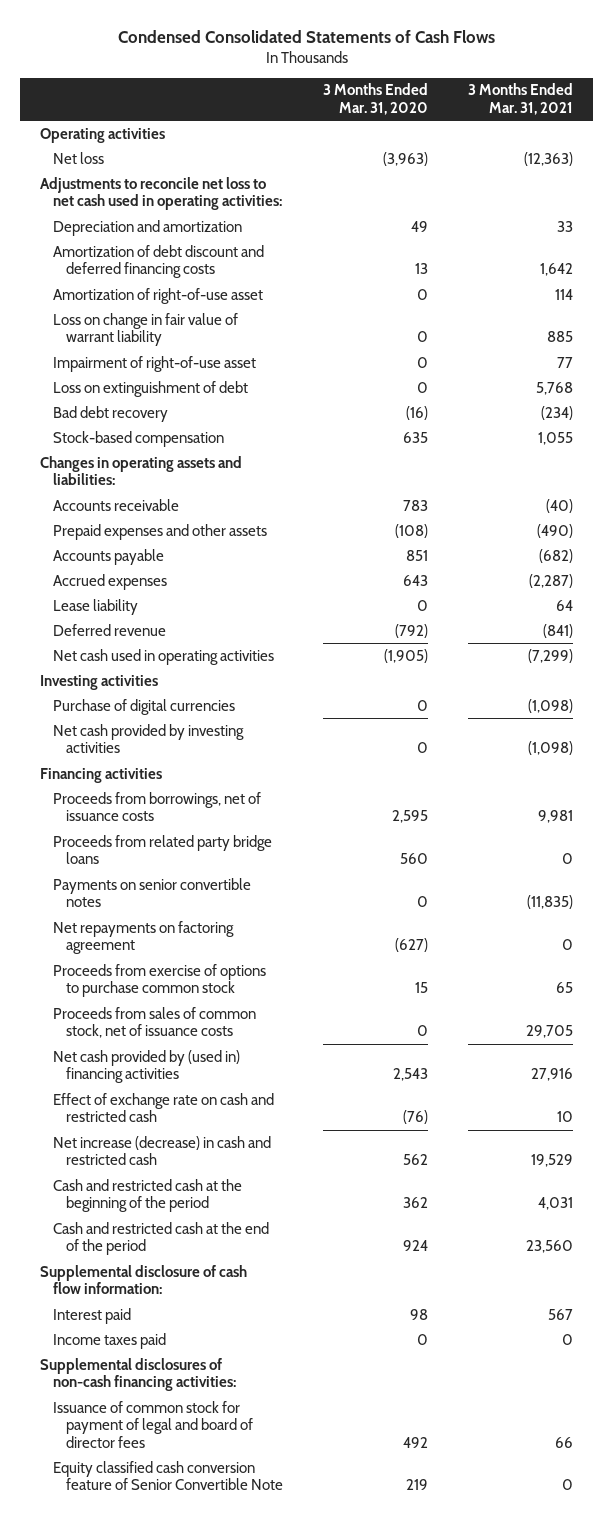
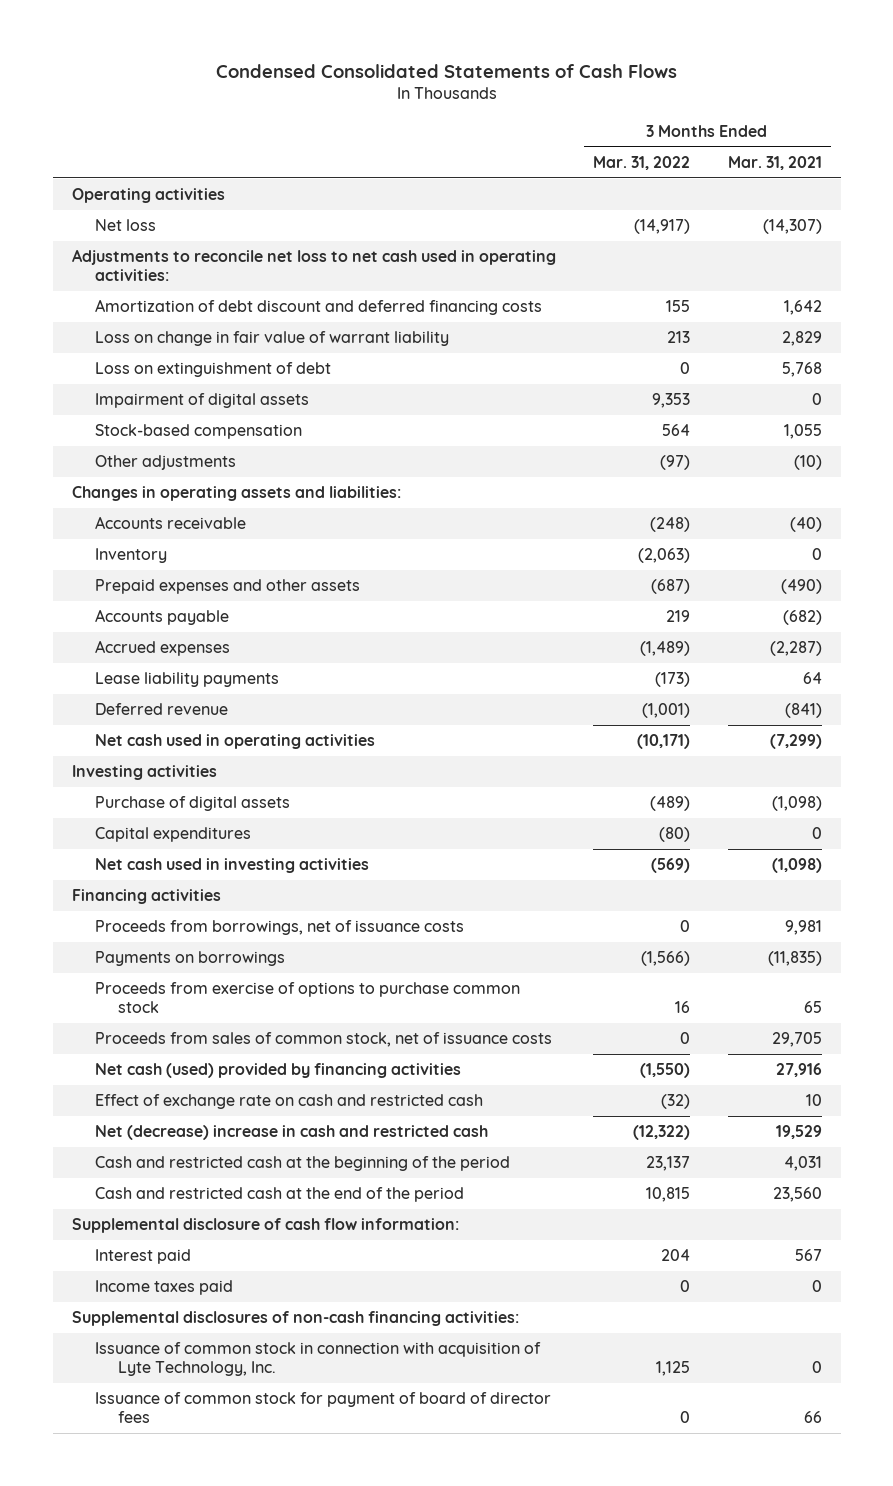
- | 3 Months Ended Mar. 31, 2020 | 3 Months Ended Mar. 31, 2021
+ | 3 Months Ended Mar. 31, 2022 | 3 Months Ended Mar. 31, 2021
- Net loss | (3,963) | (12,363)
+ Net loss | (14,917) | (14,307)
- Depreciation and amortization | 49 | 33
- Amortization of right-of-use asset | 0 | 114
- Loss on change in fair value of warrant liability | 0 | 885
- Impairment of right-of-use asset | 0 | 77
+ Loss on change in fair value of warrant liability | 213 | 2,829
- Bad debt recovery | (16) | (234)
+ Impairment of digital assets | 9,353 | 0
+ Other adjustments | (97) | (10)
+ Inventory | (2,063) | 0
- Lease liability | 0 | 64
+ Lease liability payments | (173) | 64
- Purchase of digital currencies | 0 | (1,098)
- Net cash provided by investing activities | 0 | (1,098)
+ Purchase of digital assets | (489) | (1,098)
+ Capital expenditures | (80) | 0
+ Net cash used in investing activities | (569) | (1,098)
- Proceeds from related party bridge loans | 560 | 0
- Payments on senior convertible notes | 0 | (11,835)
- Net repayments on factoring agreement | (627) | 0
+ Payments on borrowings | (1,566) | (11,835)
- Net cash provided by (used in) financing activities | 2,543 | 27,916
+ Net cash (used) provided by financing activities | (1,550) | 27,916
- Net increase (decrease) in cash and restricted cash | 562 | 19,529
+ Net (decrease) increase in cash and restricted cash | (12,322) | 19,529
- Issuance of common stock for payment of legal and board of director fees | 492 | 66
- Equity classified cash conversion feature of Senior Convertible Note | 219 | 0
+ Issuance of common stock in connection with acquisition of Lyte Technology, Inc. | 1,125 | 0
+ Issuance of common stock for payment of board of director fees | 0 | 66

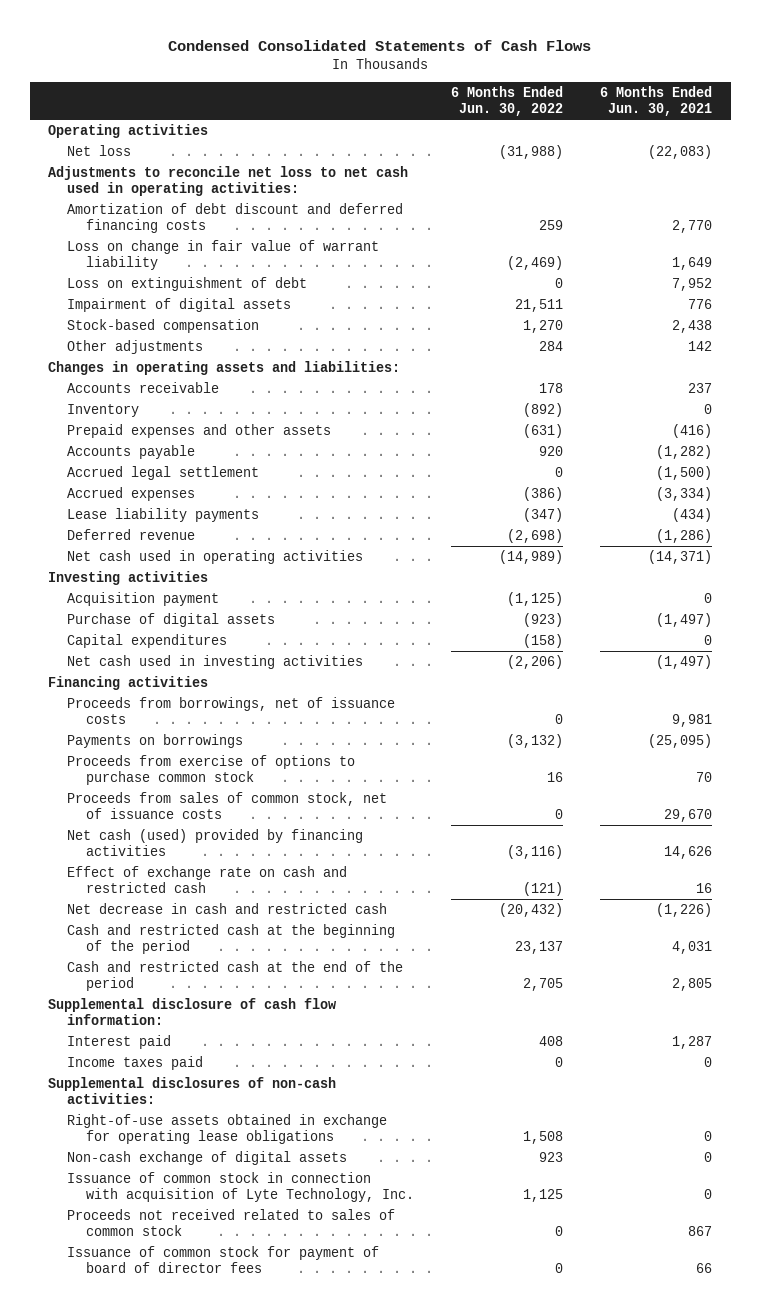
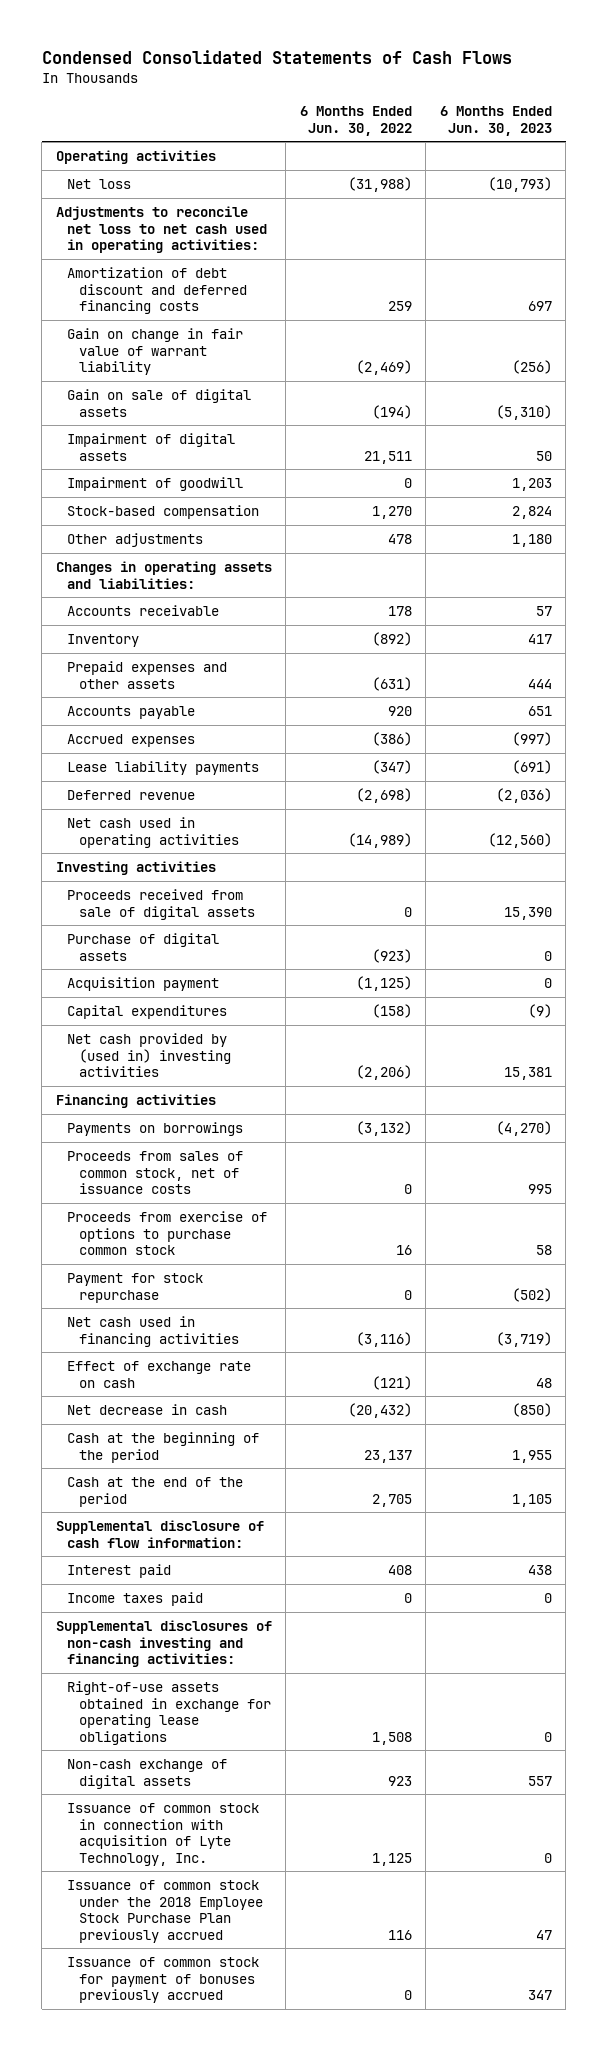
- | 6 Months Ended Jun. 30, 2022 | 6 Months Ended Jun. 30, 2021
+ | 6 Months Ended Jun. 30, 2022 | 6 Months Ended Jun. 30, 2023
- Loss on change in fair value of warrant liability | (2,469) | 1,649
- Loss on extinguishment of debt | 0 | 7,952
+ Gain on change in fair value of warrant liability | (2,469) | (256)
+ Gain on sale of digital assets | (194) | (5,310)
+ Impairment of goodwill | 0 | 1,203
- Other adjustments | 284 | 142
+ Other adjustments | 478 | 1,180
- Accrued legal settlement | 0 | (1,500)
+ Proceeds received from sale of digital assets | 0 | 15,390
moved down: Acquisition payment | (1,125) | 0
- Net cash used in investing activities | (2,206) | (1,497)
+ Net cash provided by (used in) investing activities | (2,206) | 15,381
- Proceeds from borrowings, net of issuance costs | 0 | 9,981
- Net cash (used) provided by financing activities | (3,116) | 14,626
- Effect of exchange rate on cash and restricted cash | (121) | 16
- Net decrease in cash and restricted cash | (20,432) | (1,226)
- Cash and restricted cash at the beginning of the period | 23,137 | 4,031
- Cash and restricted cash at the end of the period | 2,705 | 2,805
moved down: Proceeds from exercise of options to purchase common stock | 16 | 58
+ Payment for stock repurchase | 0 | (502)
+ Net cash used in financing activities | (3,116) | (3,719)
+ Effect of exchange rate on cash | (121) | 48
+ Net decrease in cash | (20,432) | (850)
+ Cash at the beginning of the period | 23,137 | 1,955
+ Cash at the end of the period | 2,705 | 1,105
- Supplemental disclosures of non-cash activities:
+ Supplemental disclosures of non-cash investing and financing activities:
- Proceeds not received related to sales of common stock | 0 | 867
- Issuance of common stock for payment of board of director fees | 0 | 66
+ Issuance of common stock under the 2018 Employee Stock Purchase Plan previously accrued | 116 | 47
+ Issuance of common stock for payment of bonuses previously accrued | 0 | 347

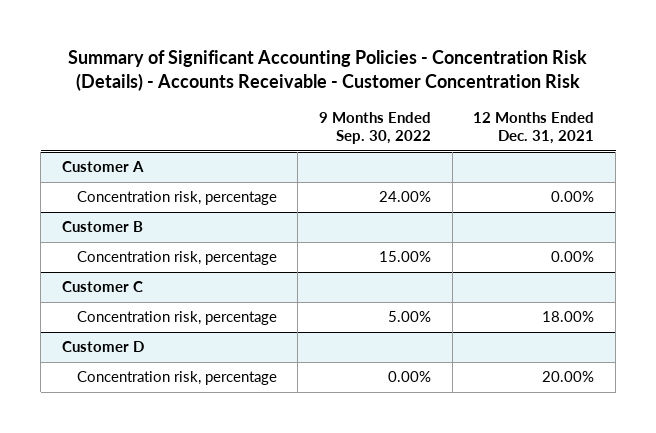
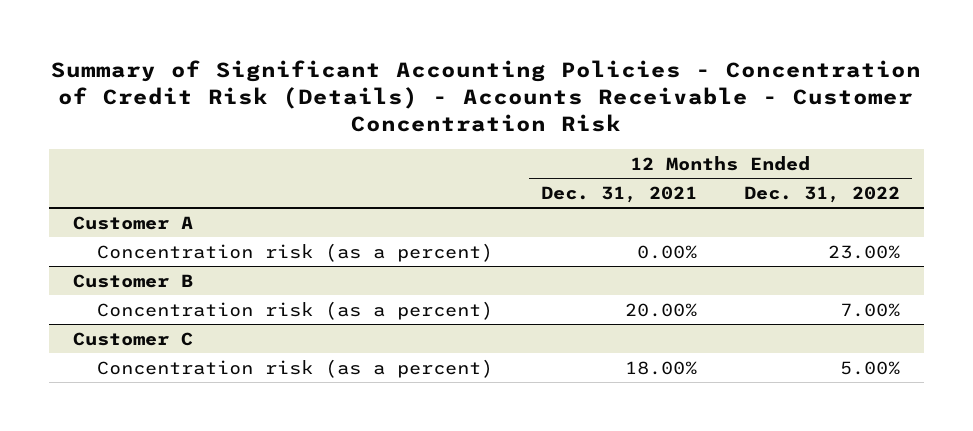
- Summary of Significant Accounting Policies - Concentration Risk (Details) - Accounts Receivable - Customer Concentration Risk
+ Summary of Significant Accounting Policies - Concentration of Credit Risk (Details) - Accounts Receivable - Customer Concentration Risk
- | 9 Months Ended Sep. 30, 2022 | 12 Months Ended Dec. 31, 2021
+ | 12 Months Ended Dec. 31, 2021 | 12 Months Ended Dec. 31, 2022
@ Customer A
- Concentration risk, percentage | 24.00% | 0.00%
+ Concentration risk (as a percent) | 0.00% | 23.00%
@ Customer B
- Concentration risk, percentage | 15.00% | 0.00%
+ Concentration risk (as a percent) | 20.00% | 7.00%
@ Customer C
- Concentration risk, percentage | 5.00% | 18.00%
- Customer D
- Concentration risk, percentage | 0.00% | 20.00%
@ Customer C
+ Concentration risk (as a percent) | 18.00% | 5.00%

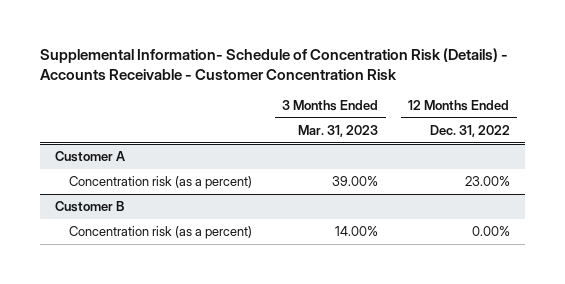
- Summary of Significant Accounting Policies - Concentration of Credit Risk (Details) - Accounts Receivable - Customer Concentration Risk
+ Supplemental Information- Schedule of Concentration Risk (Details) - Accounts Receivable - Customer Concentration Risk
- | 12 Months Ended Dec. 31, 2021 | 12 Months Ended Dec. 31, 2022
+ | 3 Months Ended Mar. 31, 2023 | 12 Months Ended Dec. 31, 2022
@ Customer B
- Concentration risk (as a percent) | 20.00% | 7.00%
- Customer C
- Concentration risk (as a percent) | 18.00% | 5.00%
@ Customer B
+ Concentration risk (as a percent) | 14.00% | 0.00%

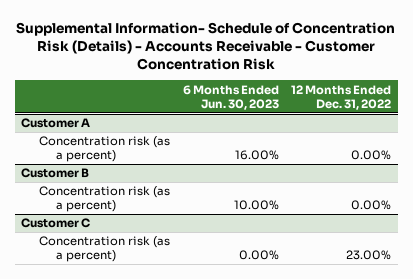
- | 3 Months Ended Mar. 31, 2023 | 12 Months Ended Dec. 31, 2022
+ | 6 Months Ended Jun. 30, 2023 | 12 Months Ended Dec. 31, 2022
@ Customer A
- Concentration risk (as a percent) | 39.00% | 23.00%
+ Concentration risk (as a percent) | 16.00% | 0.00%
+ Customer C
+ Concentration risk (as a percent) | 0.00% | 23.00%

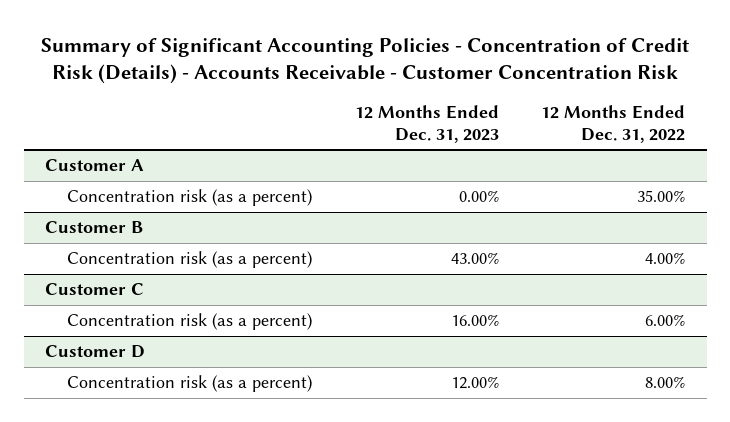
- Supplemental Information- Schedule of Concentration Risk (Details) - Accounts Receivable - Customer Concentration Risk
+ Summary of Significant Accounting Policies - Concentration of Credit Risk (Details) - Accounts Receivable - Customer Concentration Risk
- | 6 Months Ended Jun. 30, 2023 | 12 Months Ended Dec. 31, 2022
+ | 12 Months Ended Dec. 31, 2023 | 12 Months Ended Dec. 31, 2022
@ Customer A
- Concentration risk (as a percent) | 16.00% | 0.00%
+ Concentration risk (as a percent) | 0.00% | 35.00%
@ Customer B
- Concentration risk (as a percent) | 10.00% | 0.00%
+ Concentration risk (as a percent) | 43.00% | 4.00%
@ Customer C
- Concentration risk (as a percent) | 0.00% | 23.00%
+ Concentration risk (as a percent) | 16.00% | 6.00%
+ Customer D
+ Concentration risk (as a percent) | 12.00% | 8.00%

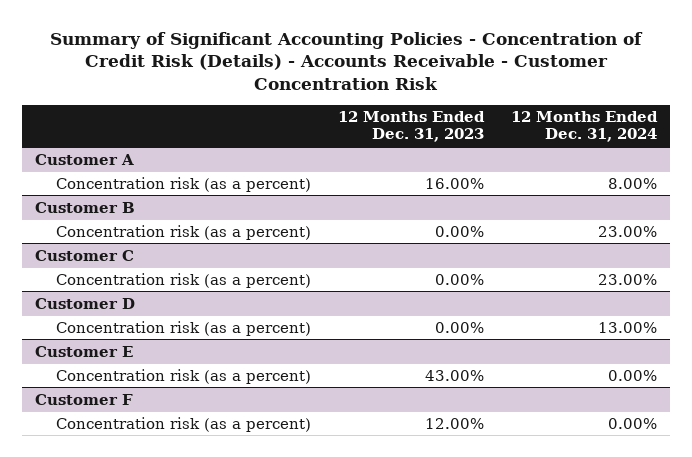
- | 12 Months Ended Dec. 31, 2023 | 12 Months Ended Dec. 31, 2022
+ | 12 Months Ended Dec. 31, 2023 | 12 Months Ended Dec. 31, 2024
@ Customer A
- Concentration risk (as a percent) | 0.00% | 35.00%
+ Concentration risk (as a percent) | 16.00% | 8.00%
@ Customer B
- Concentration risk (as a percent) | 43.00% | 4.00%
+ Concentration risk (as a percent) | 0.00% | 23.00%
@ Customer C
- Concentration risk (as a percent) | 16.00% | 6.00%
+ Concentration risk (as a percent) | 0.00% | 23.00%
@ Customer D
+ Concentration risk (as a percent) | 0.00% | 13.00%
+ Customer E
+ Concentration risk (as a percent) | 43.00% | 0.00%
+ Customer F

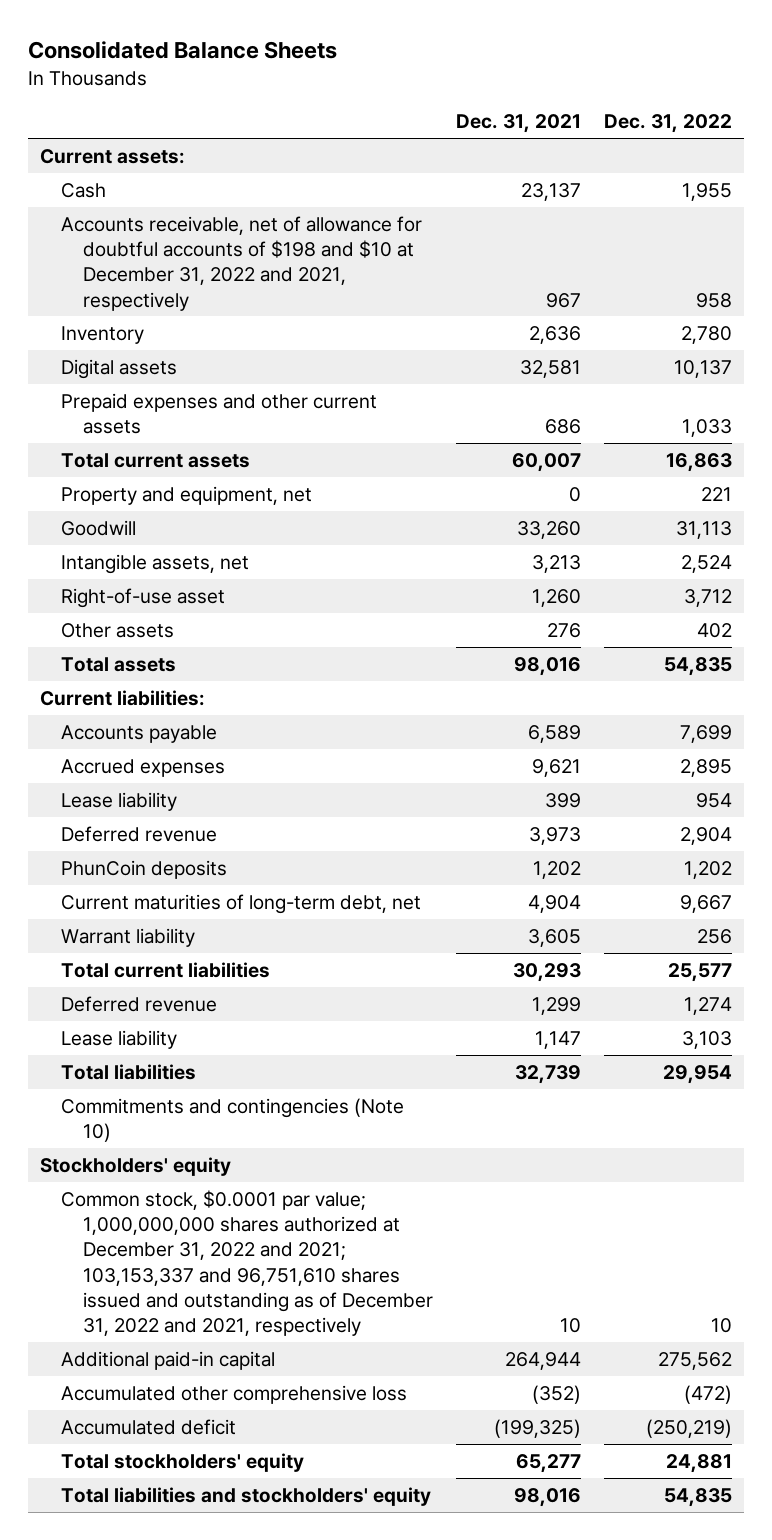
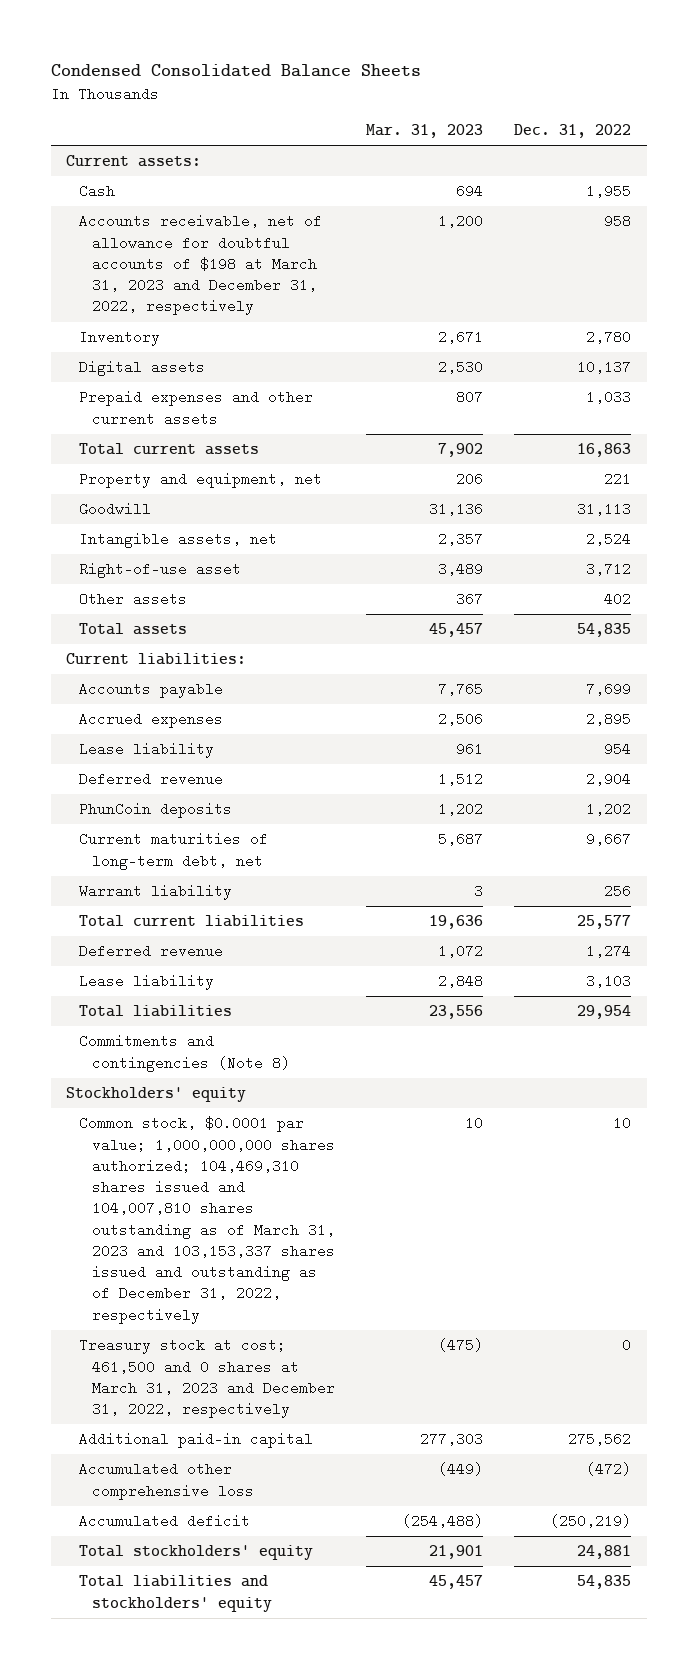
- Consolidated Balance Sheets
+ Condensed Consolidated Balance Sheets
- | Dec. 31, 2021 | Dec. 31, 2022
+ | Mar. 31, 2023 | Dec. 31, 2022
- Accounts receivable, net of allowance for doubtful accounts of $198 and $10 at December 31, 2022 and 2021, respectively | 967 | 958
+ Accounts receivable, net of allowance for doubtful accounts of $198 at March 31, 2023 and December 31, 2022, respectively | 1,200 | 958
- Commitments and contingencies (Note 10)
+ Commitments and contingencies (Note 8)
- Common stock, $0.0001 par value; 1,000,000,000 shares authorized at December 31, 2022 and 2021; 103,153,337 and 96,751,610 shares issued and outstanding as of December 31, 2022 and 2021, respectively | 10 | 10
+ Common stock, $0.0001 par value; 1,000,000,000 shares authorized; 104,469,310 shares issued and 104,007,810 shares outstanding as of March 31, 2023 and 103,153,337 shares issued and outstanding as of December 31, 2022, respectively | 10 | 10
+ Treasury stock at cost; 461,500 and 0 shares at March 31, 2023 and December 31, 2022, respectively | (475) | 0

